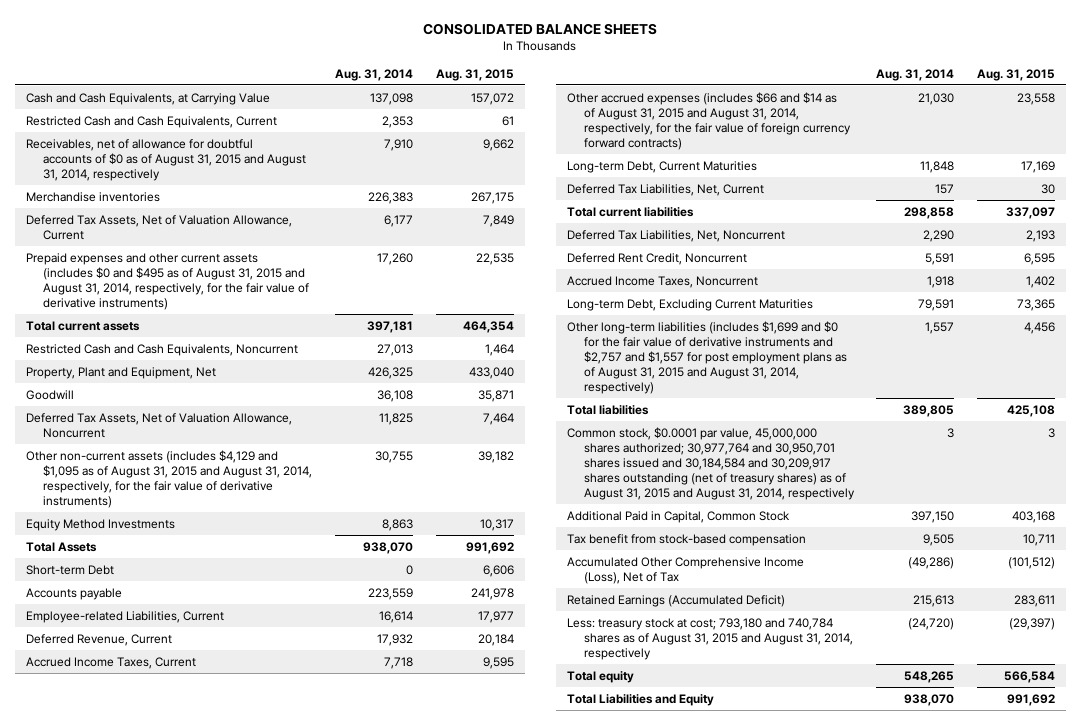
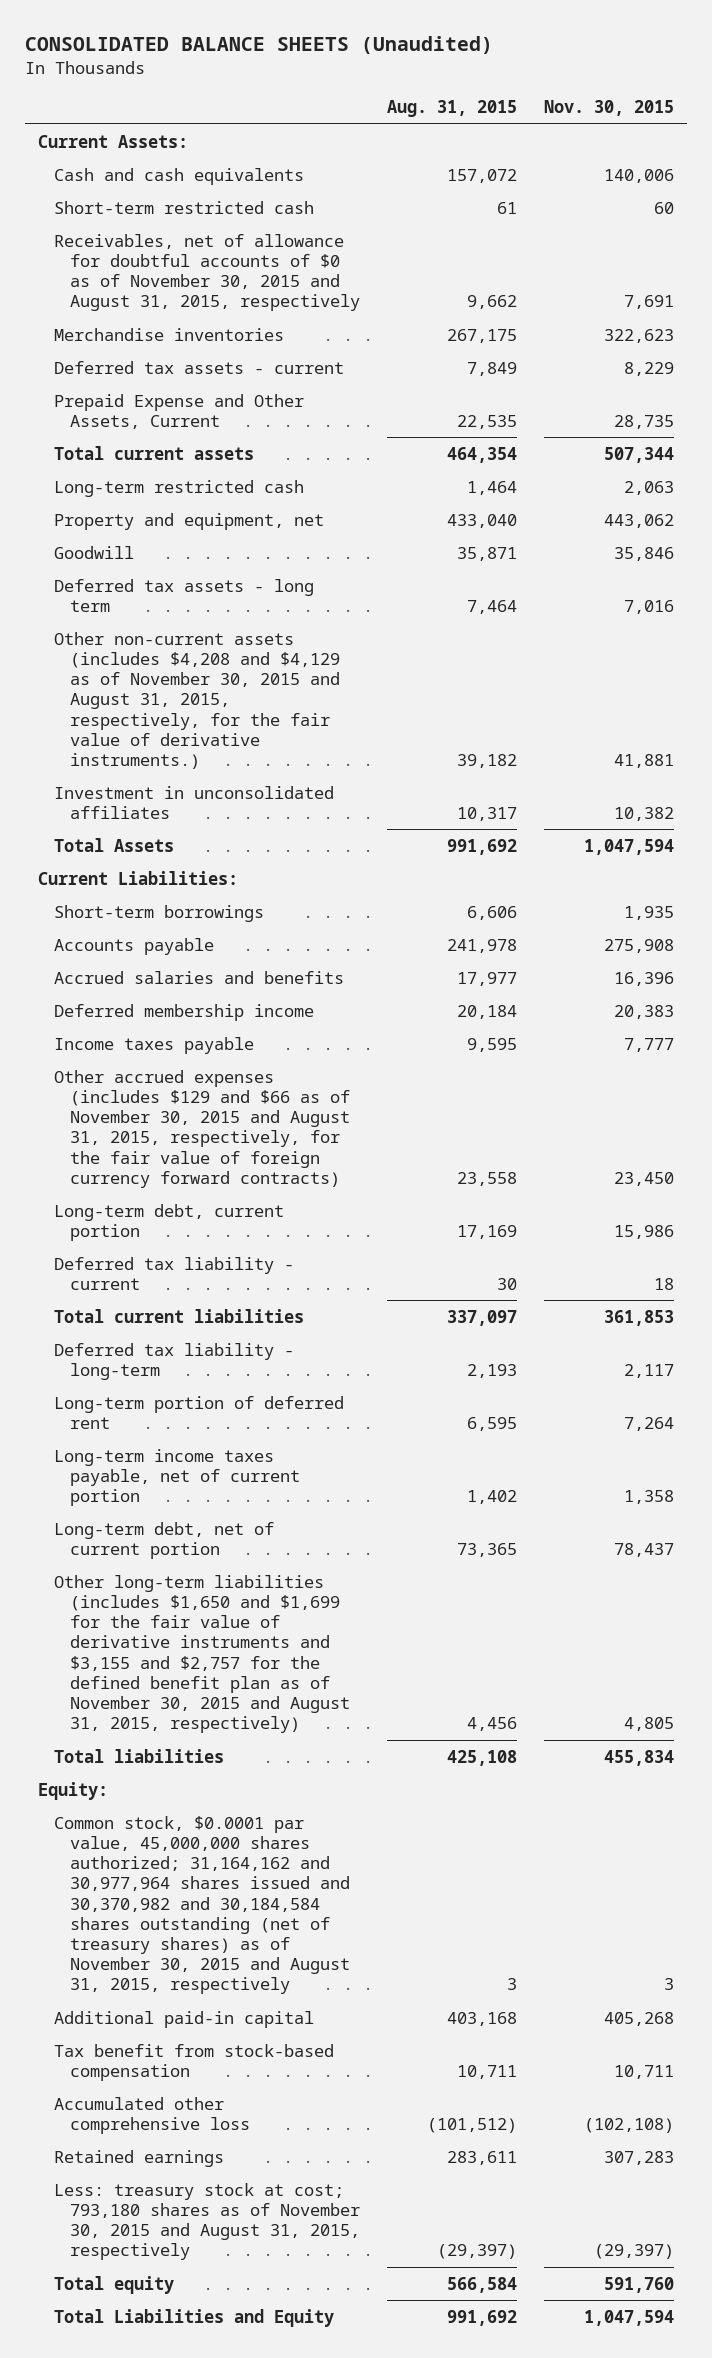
- CONSOLIDATED BALANCE SHEETS
+ CONSOLIDATED BALANCE SHEETS (Unaudited)
- | Aug. 31, 2014 | Aug. 31, 2015
+ | Aug. 31, 2015 | Nov. 30, 2015
- Cash and Cash Equivalents, at Carrying Value | 137,098 | 157,072
- Restricted Cash and Cash Equivalents, Current | 2,353 | 61
- Receivables, net of allowance for doubtful accounts of $0 as of August 31, 2015 and August 31, 2014, respectively | 7,910 | 9,662
+ Current Assets:
+ Cash and cash equivalents | 157,072 | 140,006
+ Short-term restricted cash | 61 | 60
+ Receivables, net of allowance for doubtful accounts of $0 as of November 30, 2015 and August 31, 2015, respectively | 9,662 | 7,691
- Deferred Tax Assets, Net of Valuation Allowance, Current | 6,177 | 7,849
- Prepaid expenses and other current assets (includes $0 and $495 as of August 31, 2015 and August 31, 2014, respectively, for the fair value of derivative instruments) | 17,260 | 22,535
+ Deferred tax assets - current | 7,849 | 8,229
+ Prepaid Expense and Other Assets, Current | 22,535 | 28,735
- Restricted Cash and Cash Equivalents, Noncurrent | 27,013 | 1,464
- Property, Plant and Equipment, Net | 426,325 | 433,040
+ Long-term restricted cash | 1,464 | 2,063
+ Property and equipment, net | 433,040 | 443,062
- Deferred Tax Assets, Net of Valuation Allowance, Noncurrent | 11,825 | 7,464
- Other non-current assets (includes $4,129 and $1,095 as of August 31, 2015 and August 31, 2014, respectively, for the fair value of derivative instruments) | 30,755 | 39,182
- Equity Method Investments | 8,863 | 10,317
+ Deferred tax assets - long term | 7,464 | 7,016
+ Other non-current assets (includes $4,208 and $4,129 as of November 30, 2015 and August 31, 2015, respectively, for the fair value of derivative instruments.) | 39,182 | 41,881
+ Investment in unconsolidated affiliates | 10,317 | 10,382
- Short-term Debt | 0 | 6,606
+ Current Liabilities:
+ Short-term borrowings | 6,606 | 1,935
- Employee-related Liabilities, Current | 16,614 | 17,977
- Deferred Revenue, Current | 17,932 | 20,184
- Accrued Income Taxes, Current | 7,718 | 9,595
- Other accrued expenses (includes $66 and $14 as of August 31, 2015 and August 31, 2014, respectively, for the fair value of foreign currency forward contracts) | 21,030 | 23,558
- Long-term Debt, Current Maturities | 11,848 | 17,169
- Deferred Tax Liabilities, Net, Current | 157 | 30
+ Accrued salaries and benefits | 17,977 | 16,396
+ Deferred membership income | 20,184 | 20,383
+ Income taxes payable | 9,595 | 7,777
+ Other accrued expenses (includes $129 and $66 as of November 30, 2015 and August 31, 2015, respectively, for the fair value of foreign currency forward contracts) | 23,558 | 23,450
+ Long-term debt, current portion | 17,169 | 15,986
+ Deferred tax liability - current | 30 | 18
- Deferred Tax Liabilities, Net, Noncurrent | 2,290 | 2,193
- Deferred Rent Credit, Noncurrent | 5,591 | 6,595
- Accrued Income Taxes, Noncurrent | 1,918 | 1,402
- Long-term Debt, Excluding Current Maturities | 79,591 | 73,365
- Other long-term liabilities (includes $1,699 and $0 for the fair value of derivative instruments and $2,757 and $1,557 for post employment plans as of August 31, 2015 and August 31, 2014, respectively) | 1,557 | 4,456
+ Deferred tax liability - long-term | 2,193 | 2,117
+ Long-term portion of deferred rent | 6,595 | 7,264
+ Long-term income taxes payable, net of current portion | 1,402 | 1,358
+ Long-term debt, net of current portion | 73,365 | 78,437
+ Other long-term liabilities (includes $1,650 and $1,699 for the fair value of derivative instruments and $3,155 and $2,757 for the defined benefit plan as of November 30, 2015 and August 31, 2015, respectively) | 4,456 | 4,805
- Common stock, $0.0001 par value, 45,000,000 shares authorized; 30,977,764 and 30,950,701 shares issued and 30,184,584 and 30,209,917 shares outstanding (net of treasury shares) as of August 31, 2015 and August 31, 2014, respectively | 3 | 3
- Additional Paid in Capital, Common Stock | 397,150 | 403,168
+ Equity:
+ Common stock, $0.0001 par value, 45,000,000 shares authorized; 31,164,162 and 30,977,964 shares issued and 30,370,982 and 30,184,584 shares outstanding (net of treasury shares) as of November 30, 2015 and August 31, 2015, respectively | 3 | 3
+ Additional paid-in capital | 403,168 | 405,268
- Accumulated Other Comprehensive Income (Loss), Net of Tax | (49,286) | (101,512)
- Retained Earnings (Accumulated Deficit) | 215,613 | 283,611
- Less: treasury stock at cost; 793,180 and 740,784 shares as of August 31, 2015 and August 31, 2014, respectively | (24,720) | (29,397)
+ Accumulated other comprehensive loss | (101,512) | (102,108)
+ Retained earnings | 283,611 | 307,283
+ Less: treasury stock at cost; 793,180 shares as of November 30, 2015 and August 31, 2015, respectively | (29,397) | (29,397)

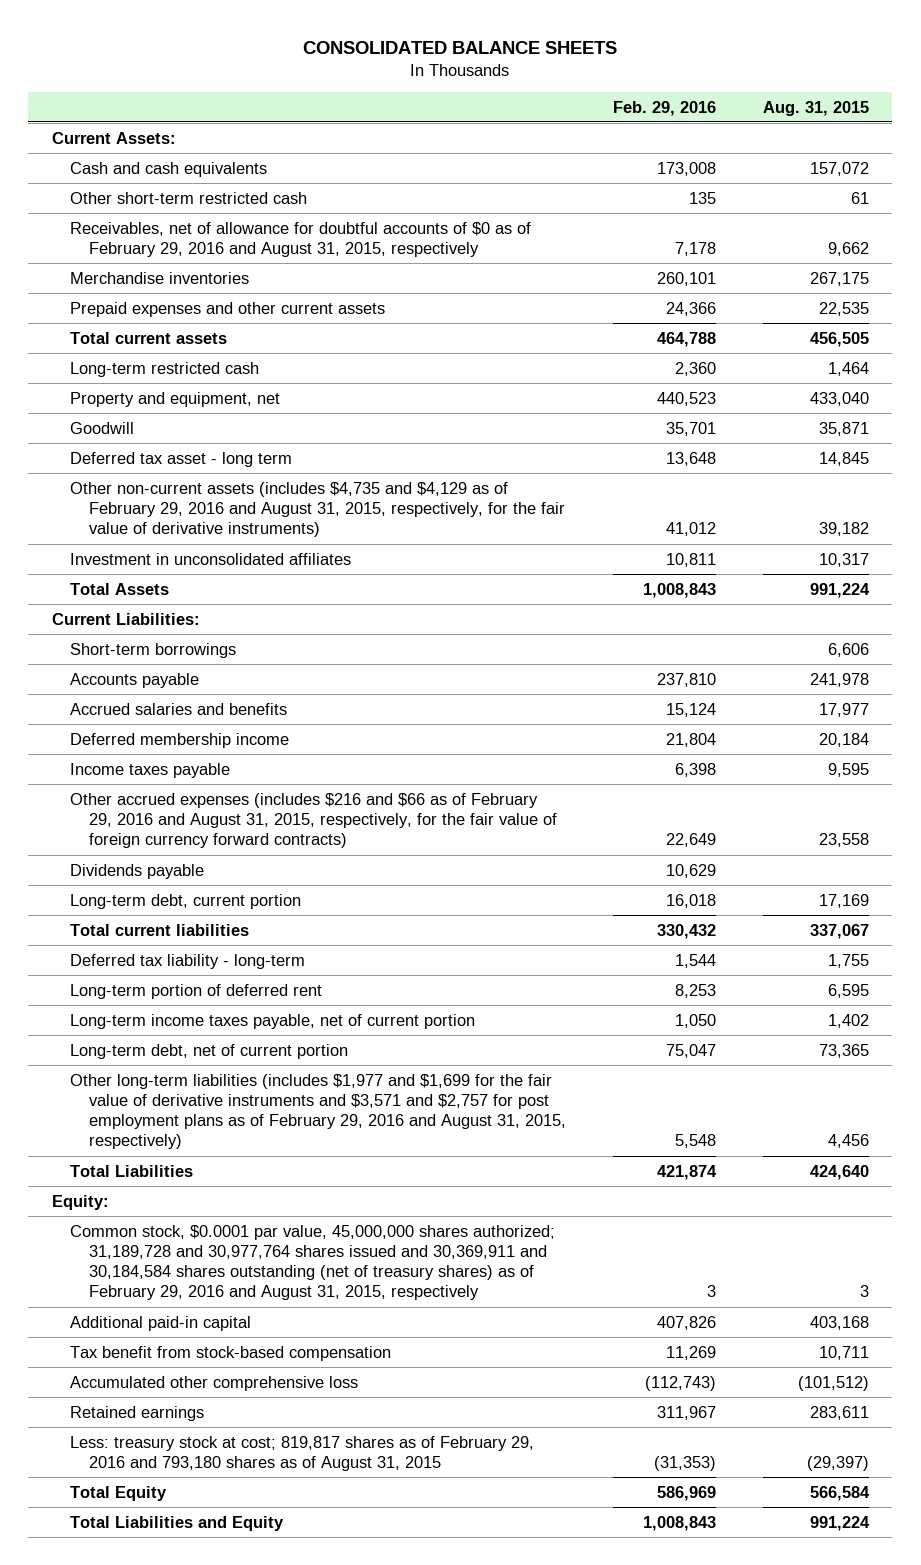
- CONSOLIDATED BALANCE SHEETS (Unaudited)
+ CONSOLIDATED BALANCE SHEETS
- | Aug. 31, 2015 | Nov. 30, 2015
+ | Feb. 29, 2016 | Aug. 31, 2015
- Short-term restricted cash | 61 | 60
- Receivables, net of allowance for doubtful accounts of $0 as of November 30, 2015 and August 31, 2015, respectively | 9,662 | 7,691
+ Other short-term restricted cash | 135 | 61
+ Receivables, net of allowance for doubtful accounts of $0 as of February 29, 2016 and August 31, 2015, respectively | 7,178 | 9,662
- Deferred tax assets - current | 7,849 | 8,229
- Prepaid Expense and Other Assets, Current | 22,535 | 28,735
- Total current assets | 464,354 | 507,344
+ Prepaid expenses and other current assets | 24,366 | 22,535
+ Total current assets | 464,788 | 456,505
- Deferred tax assets - long term | 7,464 | 7,016
- Other non-current assets (includes $4,208 and $4,129 as of November 30, 2015 and August 31, 2015, respectively, for the fair value of derivative instruments.) | 39,182 | 41,881
+ Deferred tax asset - long term | 13,648 | 14,845
+ Other non-current assets (includes $4,735 and $4,129 as of February 29, 2016 and August 31, 2015, respectively, for the fair value of derivative instruments) | 41,012 | 39,182
- Total Assets | 991,692 | 1,047,594
+ Total Assets | 1,008,843 | 991,224
- Other accrued expenses (includes $129 and $66 as of November 30, 2015 and August 31, 2015, respectively, for the fair value of foreign currency forward contracts) | 23,558 | 23,450
+ Other accrued expenses (includes $216 and $66 as of February 29, 2016 and August 31, 2015, respectively, for the fair value of foreign currency forward contracts) | 22,649 | 23,558
+ Dividends payable | 10,629 |
- Deferred tax liability - current | 30 | 18
- Total current liabilities | 337,097 | 361,853
- Deferred tax liability - long-term | 2,193 | 2,117
+ Total current liabilities | 330,432 | 337,067
+ Deferred tax liability - long-term | 1,544 | 1,755
- Other long-term liabilities (includes $1,650 and $1,699 for the fair value of derivative instruments and $3,155 and $2,757 for the defined benefit plan as of November 30, 2015 and August 31, 2015, respectively) | 4,456 | 4,805
- Total liabilities | 425,108 | 455,834
+ Other long-term liabilities (includes $1,977 and $1,699 for the fair value of derivative instruments and $3,571 and $2,757 for post employment plans as of February 29, 2016 and August 31, 2015, respectively) | 5,548 | 4,456
+ Total Liabilities | 421,874 | 424,640
- Common stock, $0.0001 par value, 45,000,000 shares authorized; 31,164,162 and 30,977,964 shares issued and 30,370,982 and 30,184,584 shares outstanding (net of treasury shares) as of November 30, 2015 and August 31, 2015, respectively | 3 | 3
+ Common stock, $0.0001 par value, 45,000,000 shares authorized; 31,189,728 and 30,977,764 shares issued and 30,369,911 and 30,184,584 shares outstanding (net of treasury shares) as of February 29, 2016 and August 31, 2015, respectively | 3 | 3
- Less: treasury stock at cost; 793,180 shares as of November 30, 2015 and August 31, 2015, respectively | (29,397) | (29,397)
- Total equity | 566,584 | 591,760
- Total Liabilities and Equity | 991,692 | 1,047,594
+ Less: treasury stock at cost; 819,817 shares as of February 29, 2016 and 793,180 shares as of August 31, 2015 | (31,353) | (29,397)
+ Total Equity | 586,969 | 566,584
+ Total Liabilities and Equity | 1,008,843 | 991,224

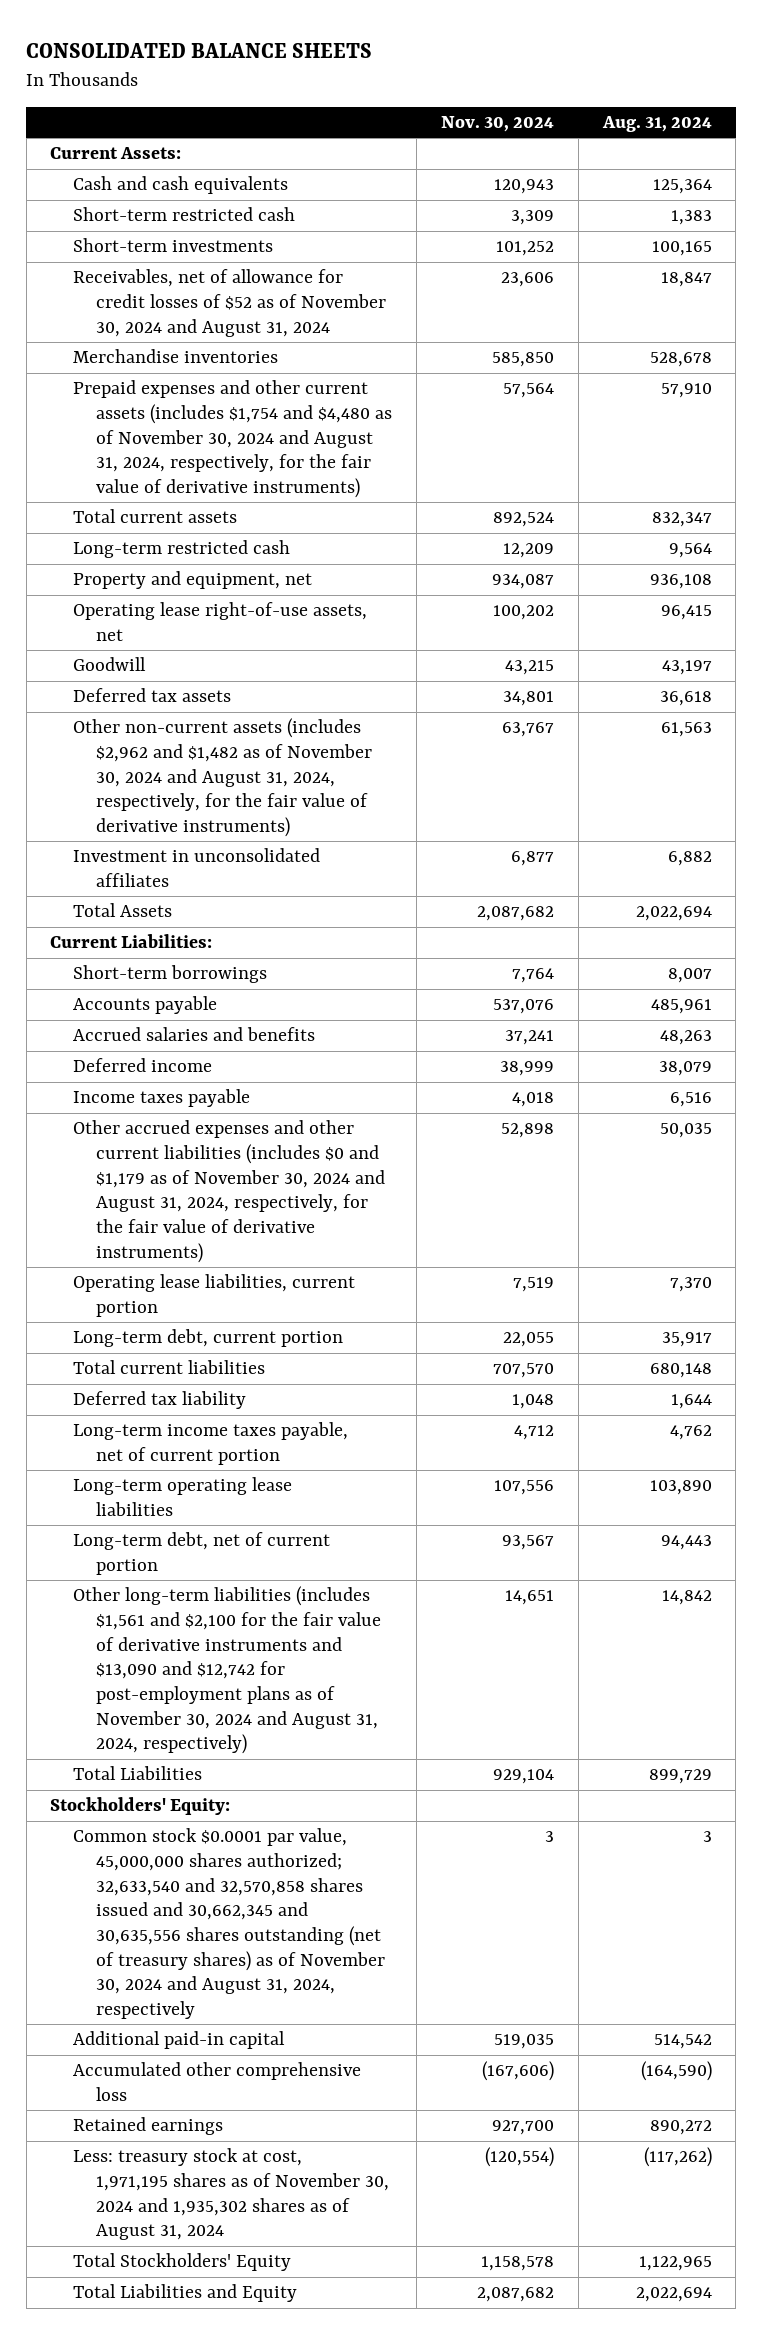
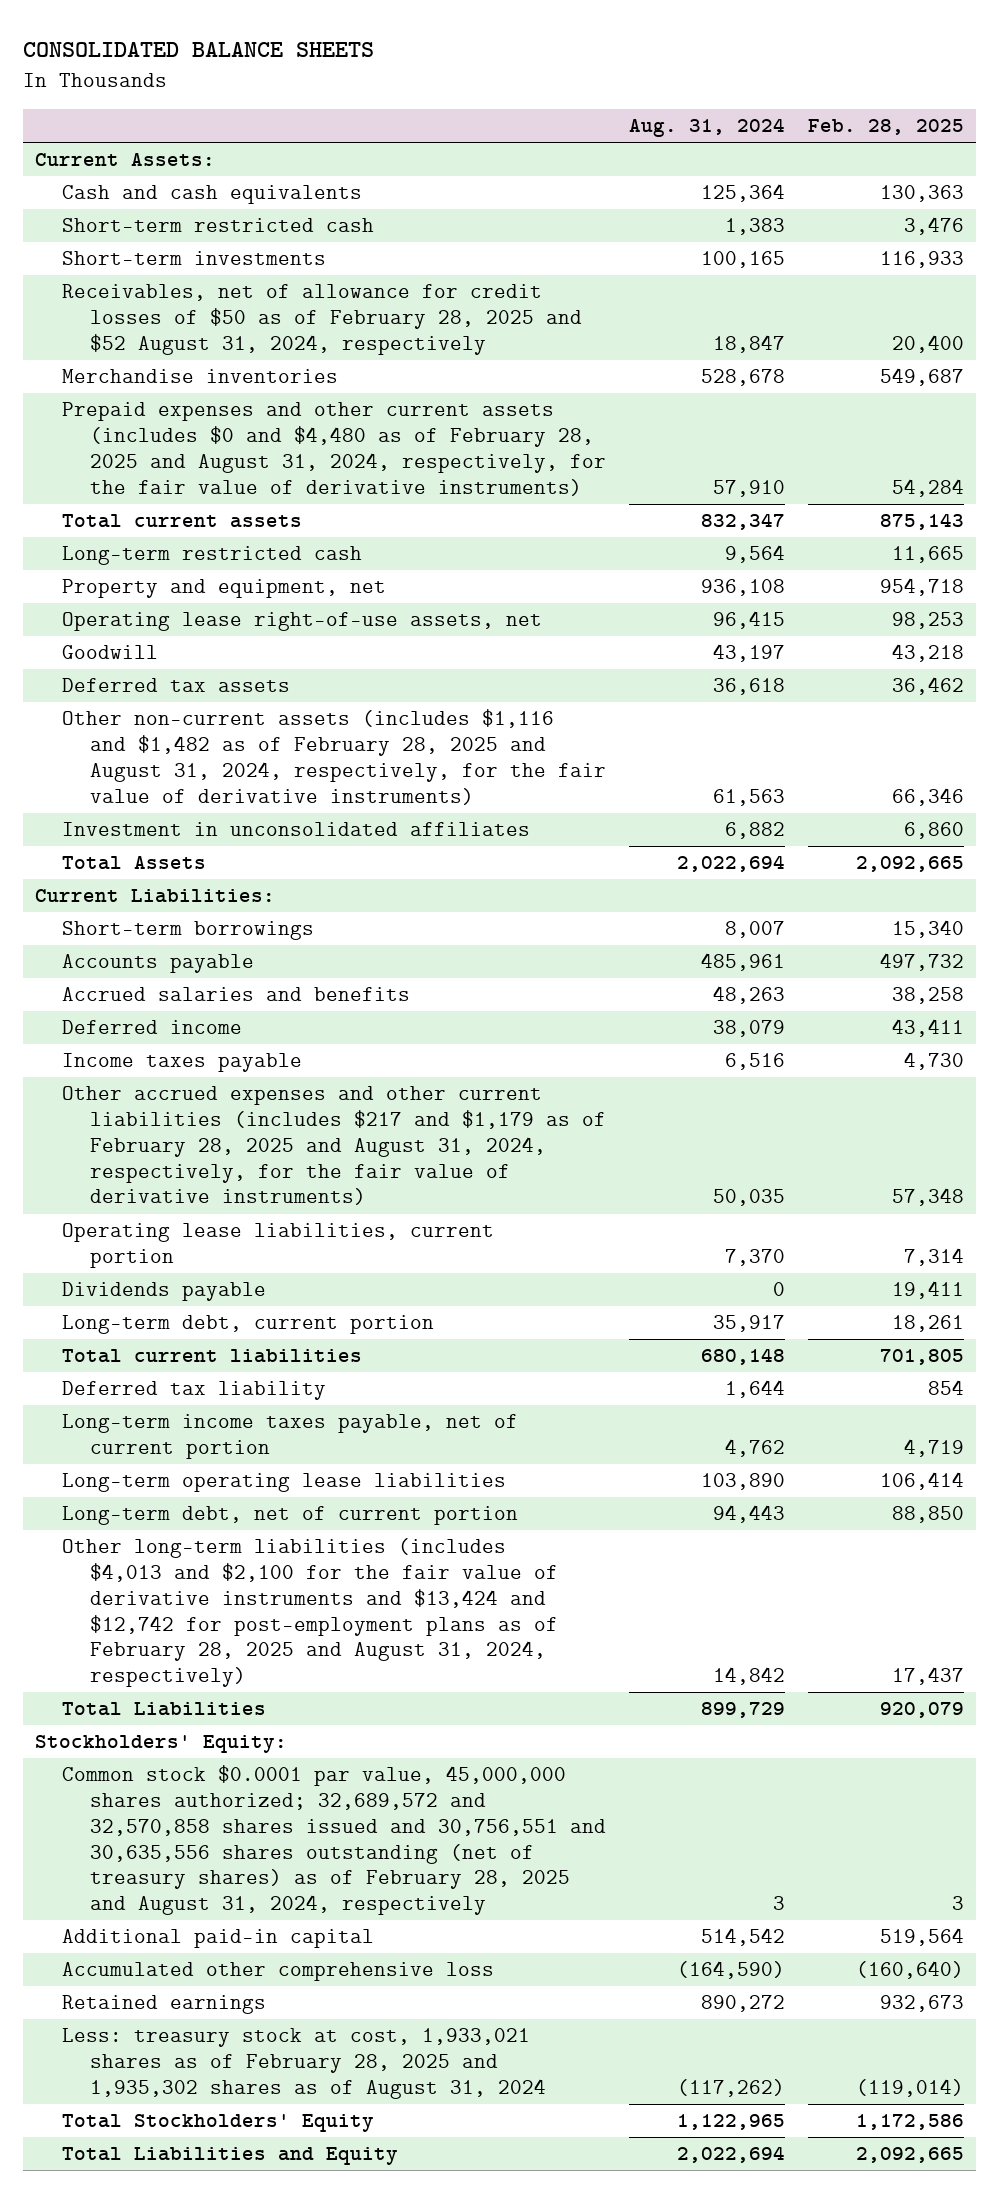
- | Nov. 30, 2024 | Aug. 31, 2024
+ | Aug. 31, 2024 | Feb. 28, 2025
- Receivables, net of allowance for credit losses of $52 as of November 30, 2024 and August 31, 2024 | 23,606 | 18,847
+ Receivables, net of allowance for credit losses of $50 as of February 28, 2025 and $52 August 31, 2024, respectively | 18,847 | 20,400
- Prepaid expenses and other current assets (includes $1,754 and $4,480 as of November 30, 2024 and August 31, 2024, respectively, for the fair value of derivative instruments) | 57,564 | 57,910
+ Prepaid expenses and other current assets (includes $0 and $4,480 as of February 28, 2025 and August 31, 2024, respectively, for the fair value of derivative instruments) | 57,910 | 54,284
- Other non-current assets (includes $2,962 and $1,482 as of November 30, 2024 and August 31, 2024, respectively, for the fair value of derivative instruments) | 63,767 | 61,563
+ Other non-current assets (includes $1,116 and $1,482 as of February 28, 2025 and August 31, 2024, respectively, for the fair value of derivative instruments) | 61,563 | 66,346
- Other accrued expenses and other current liabilities (includes $0 and $1,179 as of November 30, 2024 and August 31, 2024, respectively, for the fair value of derivative instruments) | 52,898 | 50,035
+ Other accrued expenses and other current liabilities (includes $217 and $1,179 as of February 28, 2025 and August 31, 2024, respectively, for the fair value of derivative instruments) | 50,035 | 57,348
+ Dividends payable | 0 | 19,411
- Other long-term liabilities (includes $1,561 and $2,100 for the fair value of derivative instruments and $13,090 and $12,742 for post-employment plans as of November 30, 2024 and August 31, 2024, respectively) | 14,651 | 14,842
+ Other long-term liabilities (includes $4,013 and $2,100 for the fair value of derivative instruments and $13,424 and $12,742 for post-employment plans as of February 28, 2025 and August 31, 2024, respectively) | 14,842 | 17,437
- Common stock $0.0001 par value, 45,000,000 shares authorized; 32,633,540 and 32,570,858 shares issued and 30,662,345 and 30,635,556 shares outstanding (net of treasury shares) as of November 30, 2024 and August 31, 2024, respectively | 3 | 3
+ Common stock $0.0001 par value, 45,000,000 shares authorized; 32,689,572 and 32,570,858 shares issued and 30,756,551 and 30,635,556 shares outstanding (net of treasury shares) as of February 28, 2025 and August 31, 2024, respectively | 3 | 3
- Less: treasury stock at cost, 1,971,195 shares as of November 30, 2024 and 1,935,302 shares as of August 31, 2024 | (120,554) | (117,262)
+ Less: treasury stock at cost, 1,933,021 shares as of February 28, 2025 and 1,935,302 shares as of August 31, 2024 | (117,262) | (119,014)

